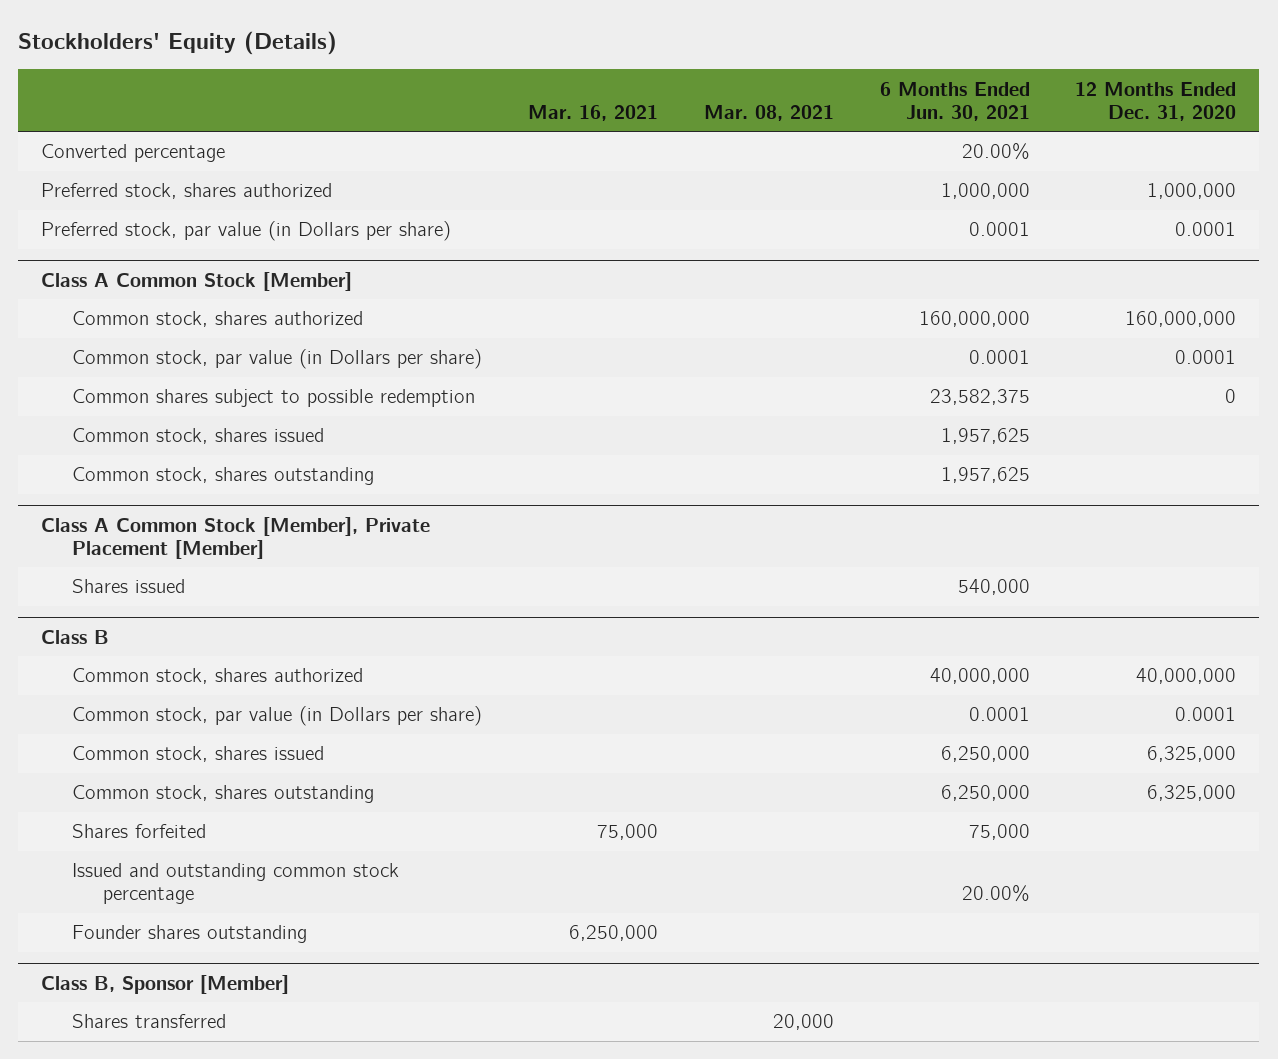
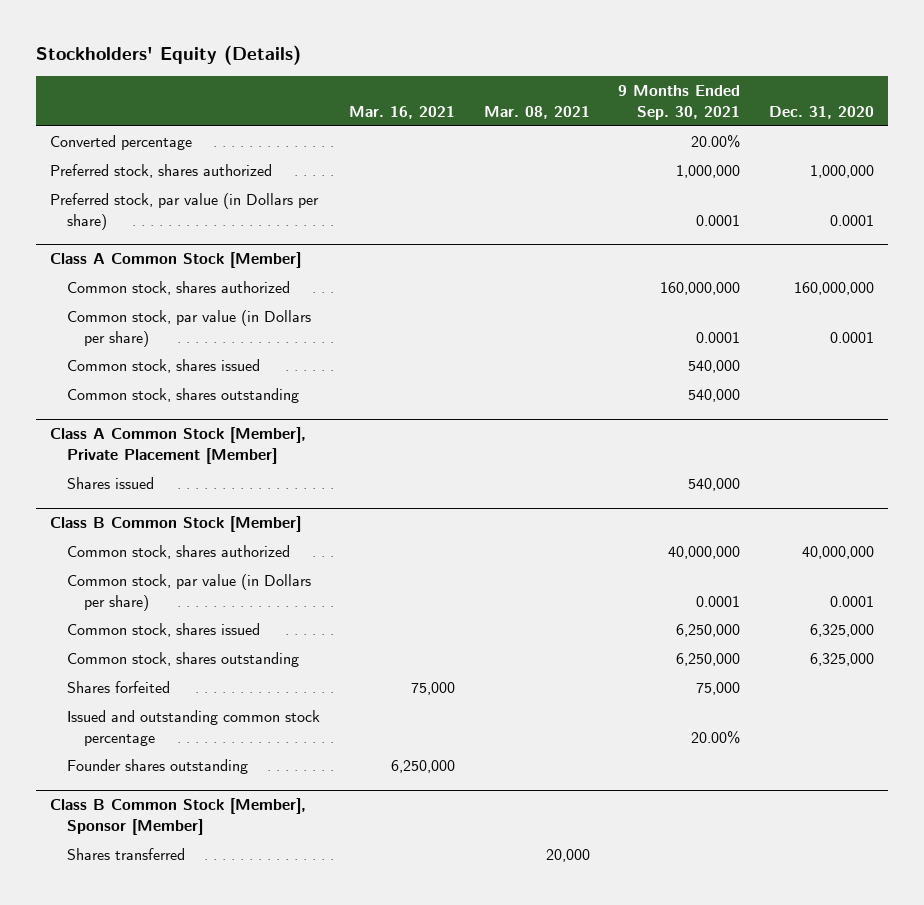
- | Mar. 16, 2021 | Mar. 08, 2021 | 6 Months Ended Jun. 30, 2021 | 12 Months Ended Dec. 31, 2020
+ | Mar. 16, 2021 | Mar. 08, 2021 | 9 Months Ended Sep. 30, 2021 | Dec. 31, 2020
@ Class A Common Stock [Member]
- Common shares subject to possible redemption | | | 23,582,375 | 0
- Class B
+ Class B Common Stock [Member]
- Class B, Sponsor [Member]
+ Class B Common Stock [Member], Sponsor [Member]

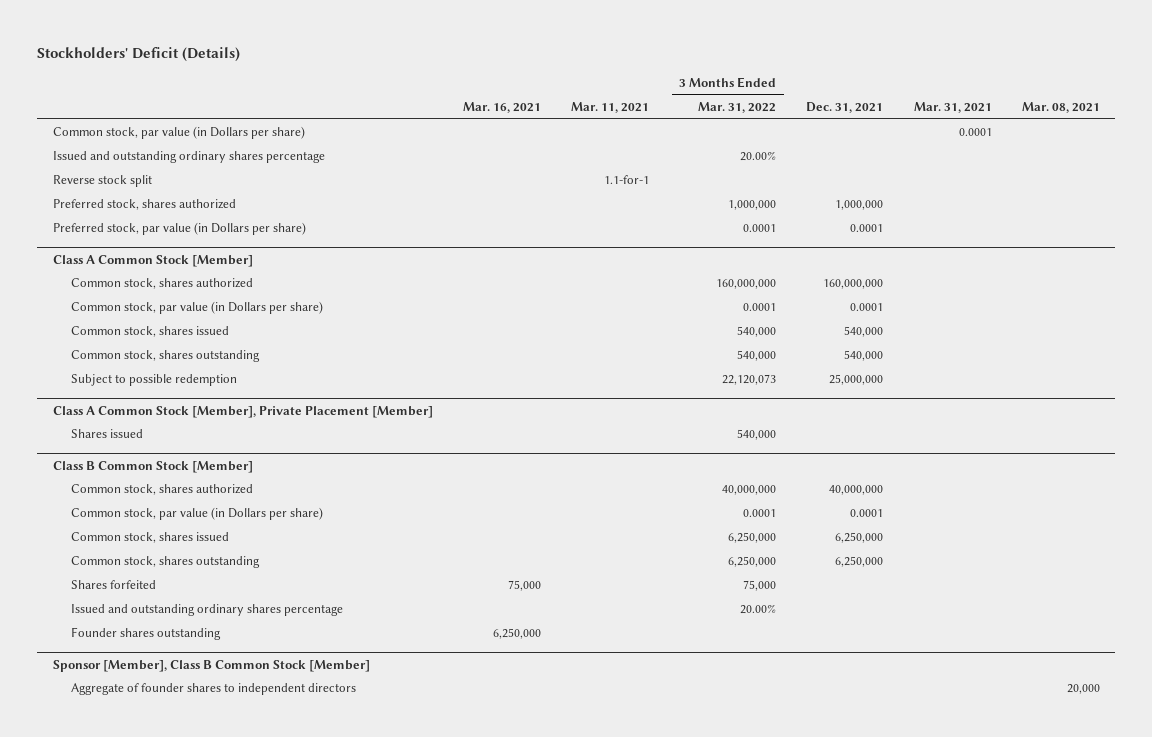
- Stockholders' Equity (Details)
+ Stockholders' Deficit (Details)
- | Mar. 16, 2021 | Mar. 08, 2021 | 9 Months Ended Sep. 30, 2021 | Dec. 31, 2020
+ | Mar. 16, 2021 | Mar. 11, 2021 | 3 Months Ended Mar. 31, 2022 | Dec. 31, 2021 | Mar. 31, 2021 | Mar. 08, 2021
- Converted percentage | | | 20.00% |
+ Common stock, par value (in Dollars per share) | | | | | 0.0001 |
+ Issued and outstanding ordinary shares percentage | | | 20.00% | | |
+ Reverse stock split | | 1.1-for-1 | | | |
@ Class A Common Stock [Member]
+ Subject to possible redemption | | | 22,120,073 | 25,000,000 | |
@ Class B Common Stock [Member]
- Issued and outstanding common stock percentage | | | 20.00% |
+ Issued and outstanding ordinary shares percentage | | | 20.00% | | |
- Class B Common Stock [Member], Sponsor [Member]
- Shares transferred | | 20,000 | |
+ Sponsor [Member], Class B Common Stock [Member]
+ Aggregate of founder shares to independent directors | | | | | | 20,000

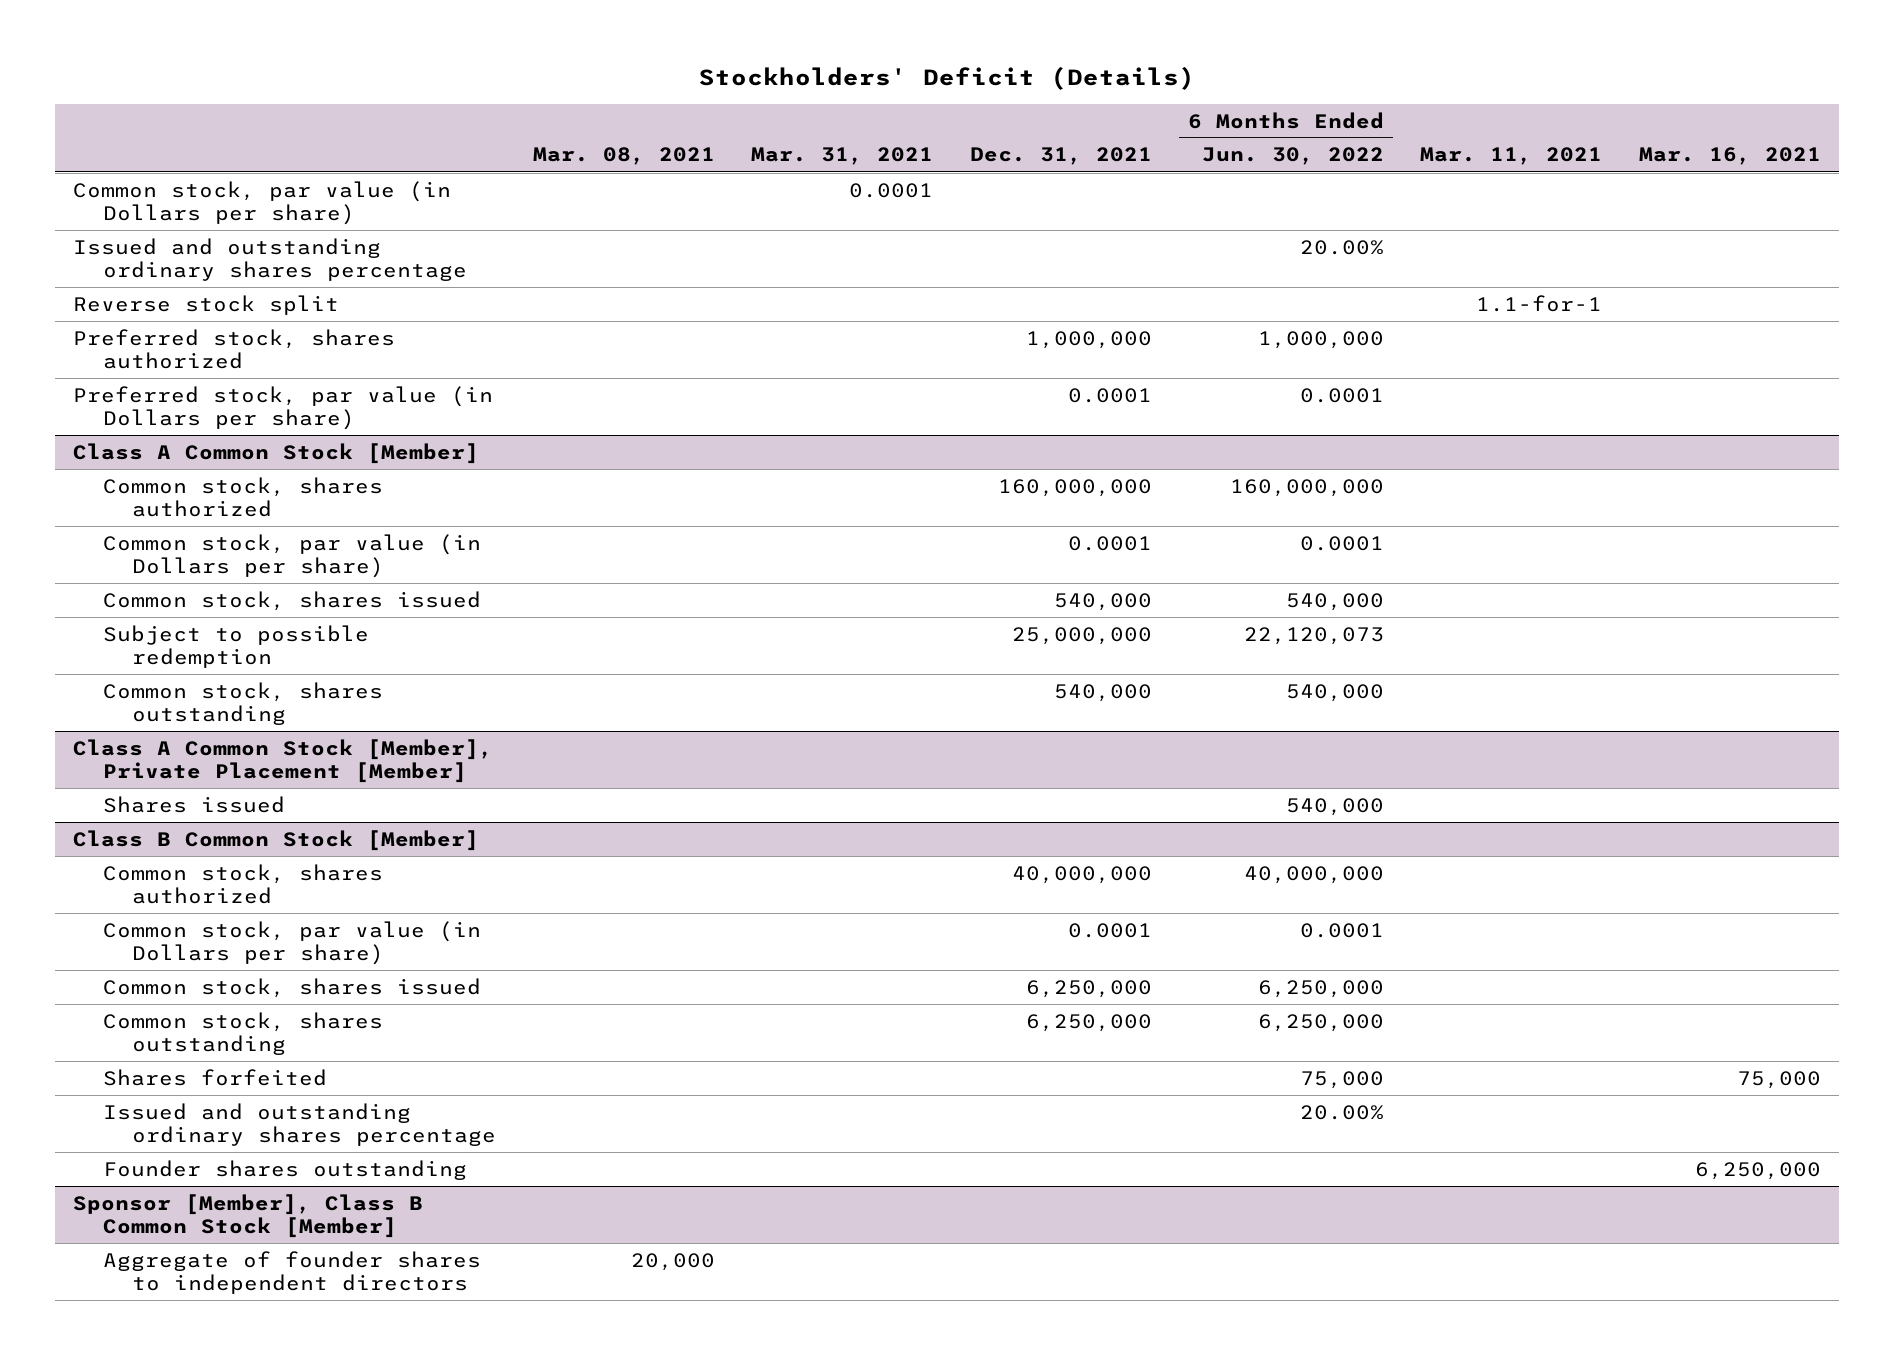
- | Mar. 16, 2021 | Mar. 11, 2021 | 3 Months Ended Mar. 31, 2022 | Dec. 31, 2021 | Mar. 31, 2021 | Mar. 08, 2021
+ | Mar. 08, 2021 | Mar. 31, 2021 | Dec. 31, 2021 | 6 Months Ended Jun. 30, 2022 | Mar. 11, 2021 | Mar. 16, 2021
@ Class A Common Stock [Member]
moved down: Common stock, shares outstanding | | | 540,000 | 540,000 | |

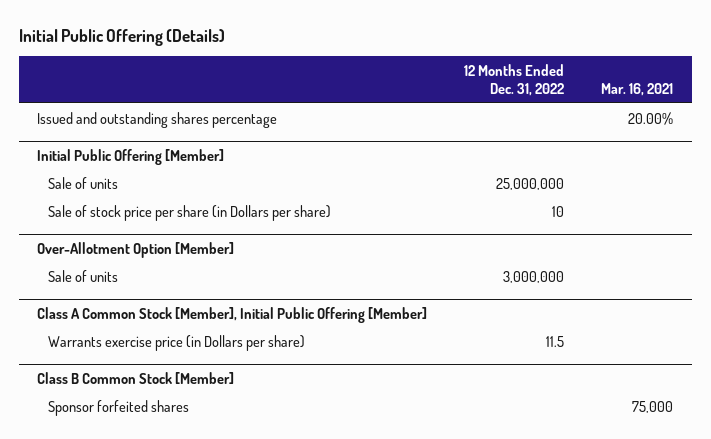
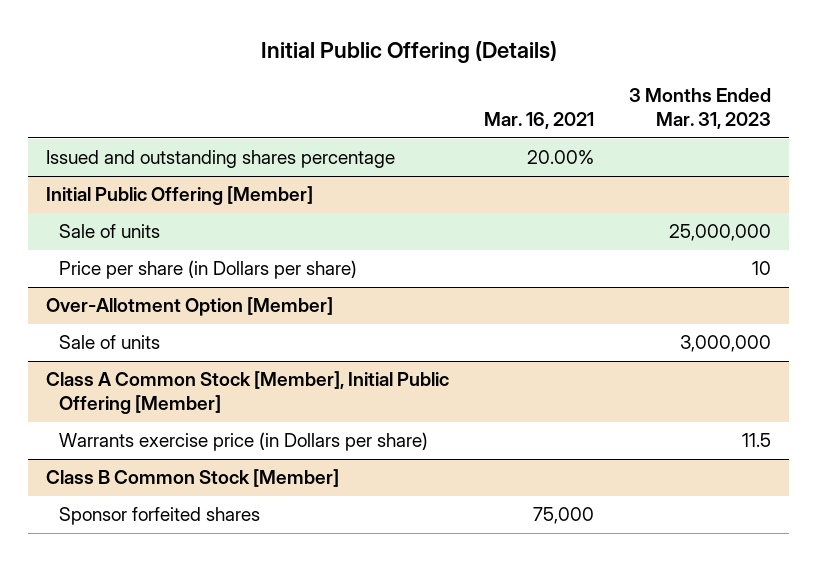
- | 12 Months Ended Dec. 31, 2022 | Mar. 16, 2021
+ | Mar. 16, 2021 | 3 Months Ended Mar. 31, 2023
@ Initial Public Offering [Member]
- Sale of stock price per share (in Dollars per share) | 10 |
+ Price per share (in Dollars per share) | | 10

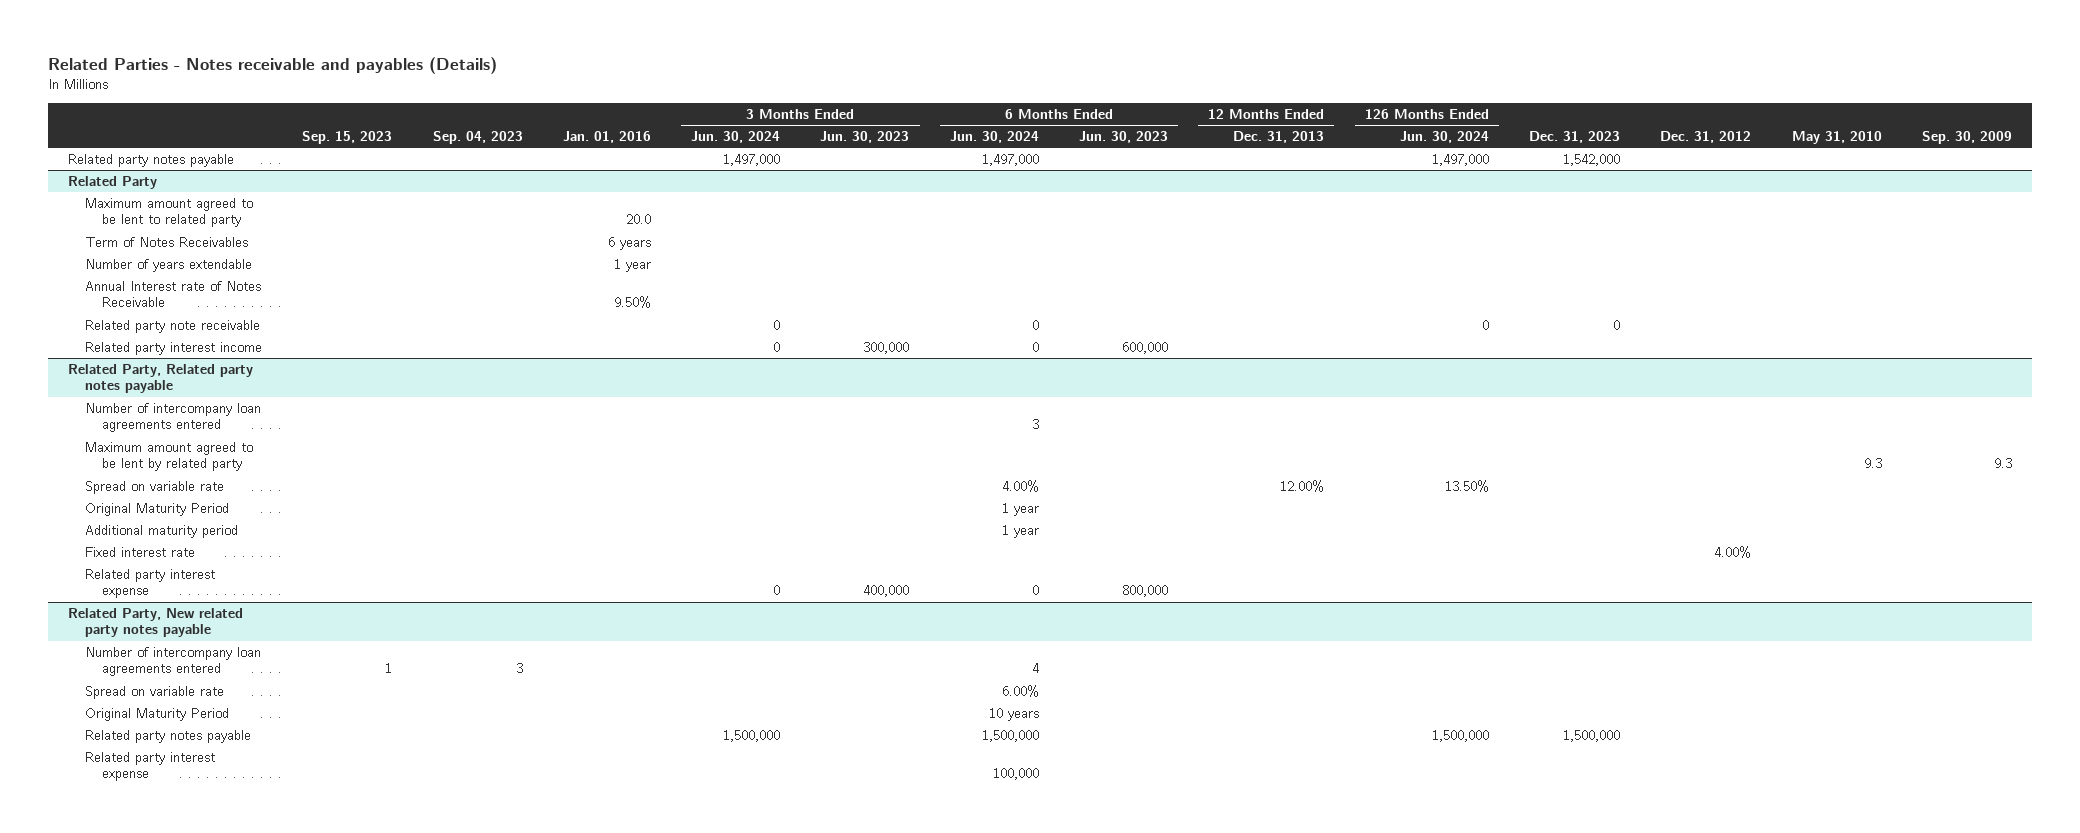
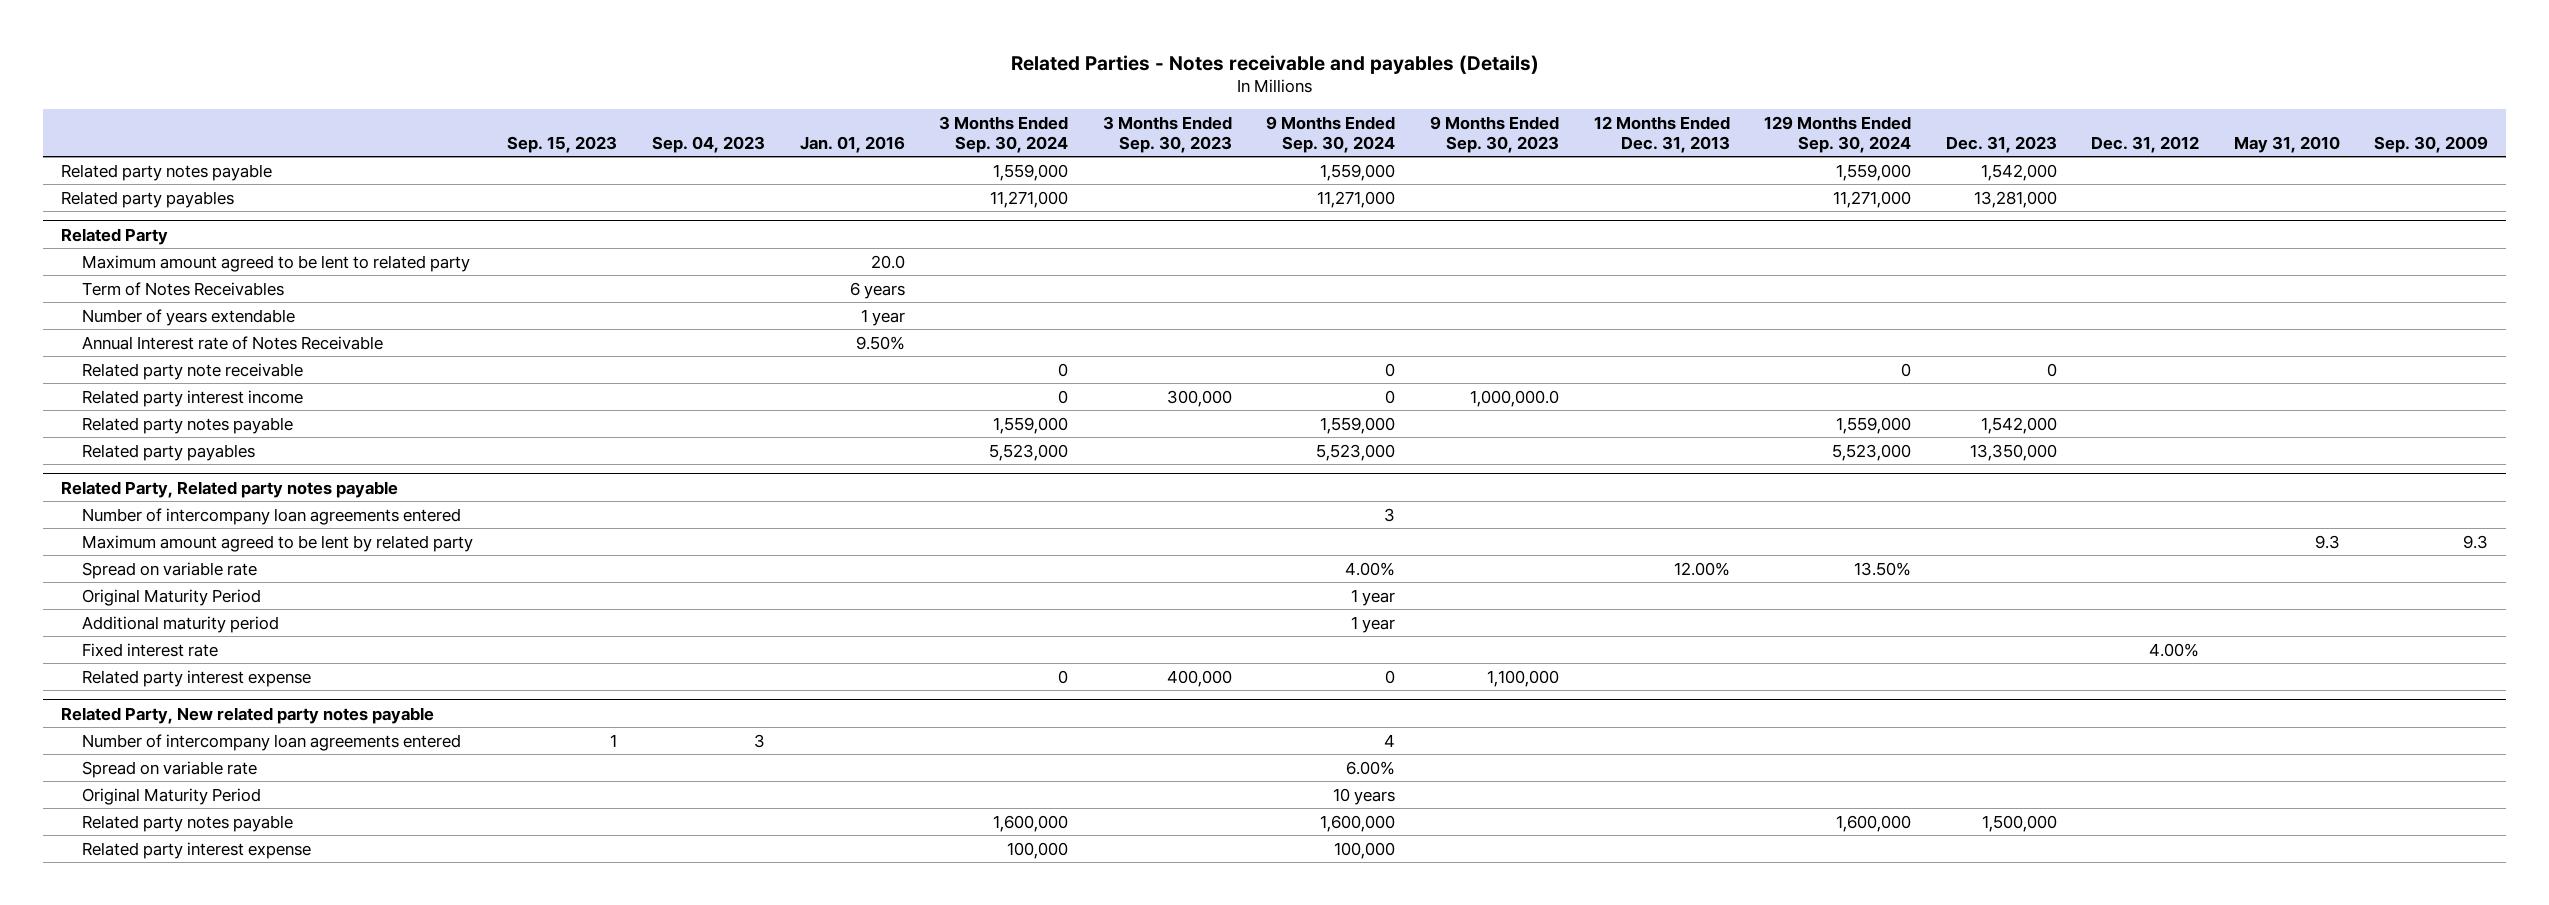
- | Sep. 15, 2023 | Sep. 04, 2023 | Jan. 01, 2016 | 3 Months Ended Jun. 30, 2024 | 3 Months Ended Jun. 30, 2023 | 6 Months Ended Jun. 30, 2024 | 6 Months Ended Jun. 30, 2023 | 12 Months Ended Dec. 31, 2013 | 126 Months Ended Jun. 30, 2024 | Dec. 31, 2023 | Dec. 31, 2012 | May 31, 2010 | Sep. 30, 2009
+ | Sep. 15, 2023 | Sep. 04, 2023 | Jan. 01, 2016 | 3 Months Ended Sep. 30, 2024 | 3 Months Ended Sep. 30, 2023 | 9 Months Ended Sep. 30, 2024 | 9 Months Ended Sep. 30, 2023 | 12 Months Ended Dec. 31, 2013 | 129 Months Ended Sep. 30, 2024 | Dec. 31, 2023 | Dec. 31, 2012 | May 31, 2010 | Sep. 30, 2009
+ Related party payables | | | | 11,271,000 | | 11,271,000 | | | 11,271,000 | 13,281,000 | | |
@ Related Party
+ Related party notes payable | | | | 1,559,000 | | 1,559,000 | | | 1,559,000 | 1,542,000 | | |
+ Related party payables | | | | 5,523,000 | | 5,523,000 | | | 5,523,000 | 13,350,000 | | |

